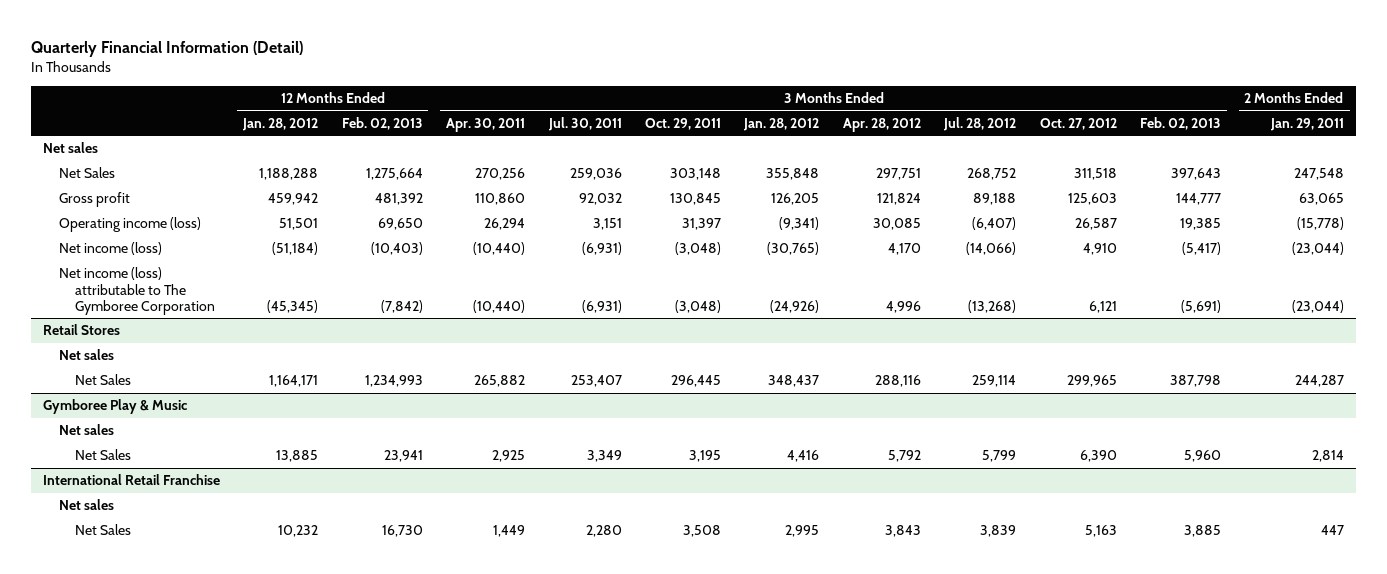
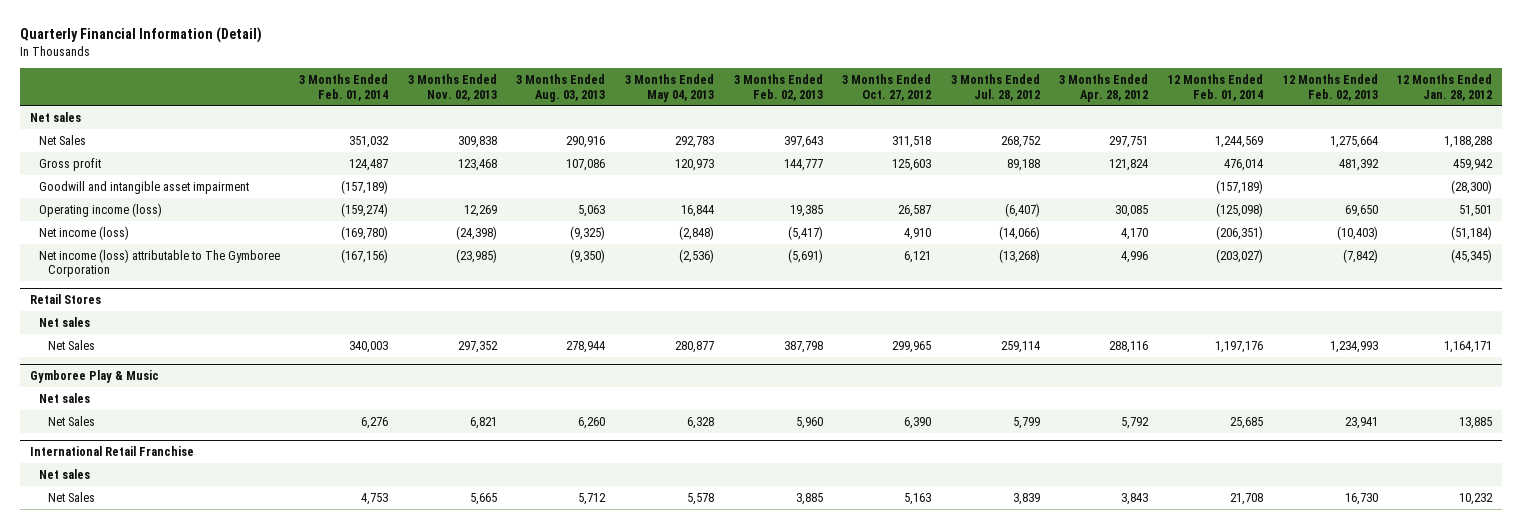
- | 12 Months Ended Jan. 28, 2012 | 12 Months Ended Feb. 02, 2013 | 3 Months Ended Apr. 30, 2011 | 3 Months Ended Jul. 30, 2011 | 3 Months Ended Oct. 29, 2011 | 3 Months Ended Jan. 28, 2012 | 3 Months Ended Apr. 28, 2012 | 3 Months Ended Jul. 28, 2012 | 3 Months Ended Oct. 27, 2012 | 3 Months Ended Feb. 02, 2013 | 2 Months Ended Jan. 29, 2011
+ | 3 Months Ended Feb. 01, 2014 | 3 Months Ended Nov. 02, 2013 | 3 Months Ended Aug. 03, 2013 | 3 Months Ended May 04, 2013 | 3 Months Ended Feb. 02, 2013 | 3 Months Ended Oct. 27, 2012 | 3 Months Ended Jul. 28, 2012 | 3 Months Ended Apr. 28, 2012 | 12 Months Ended Feb. 01, 2014 | 12 Months Ended Feb. 02, 2013 | 12 Months Ended Jan. 28, 2012
+ Goodwill and intangible asset impairment | (157,189) | | | | | | | | (157,189) | | (28,300)

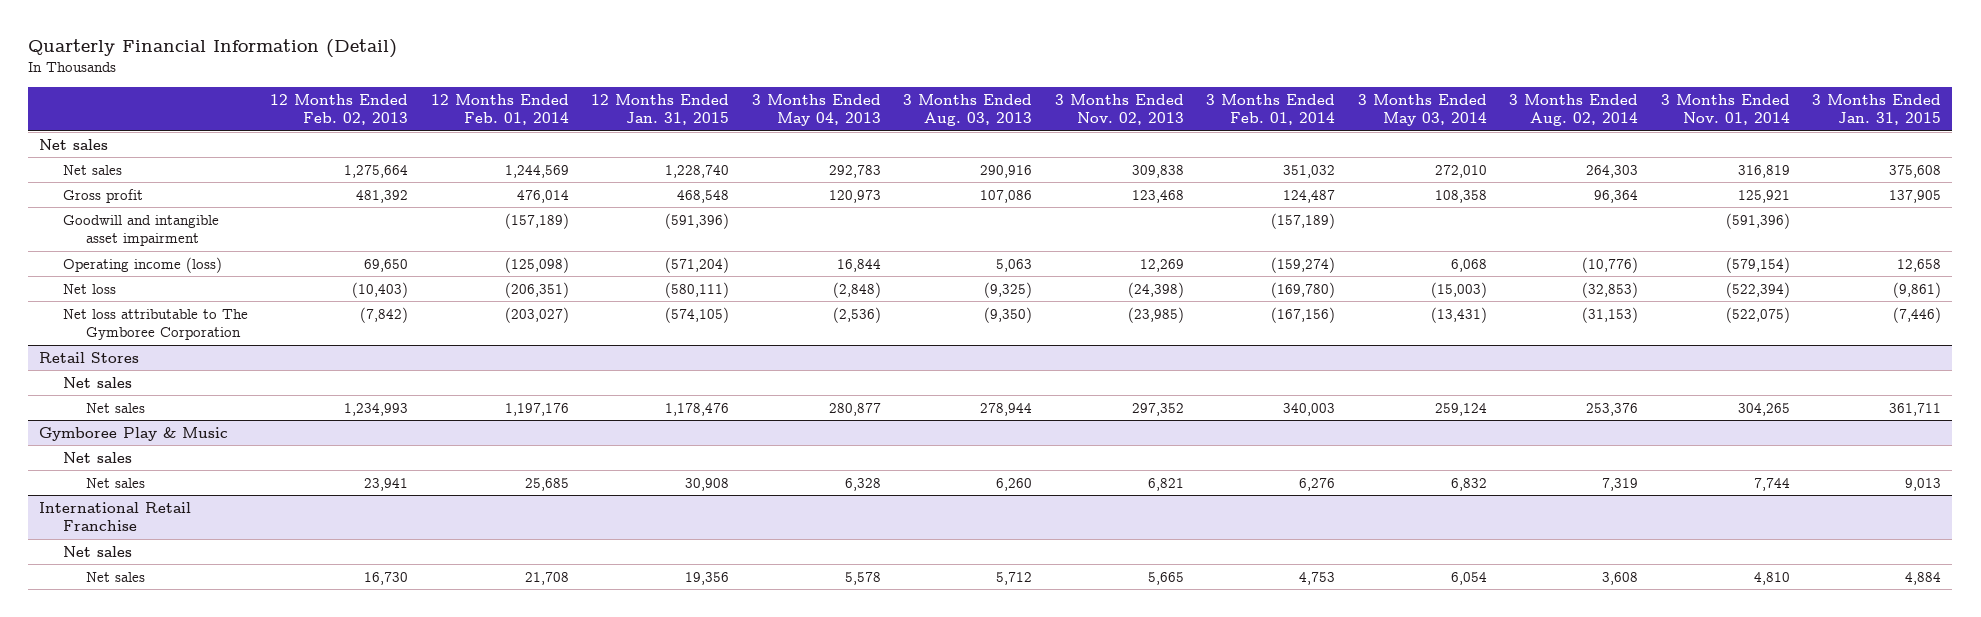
- | 3 Months Ended Feb. 01, 2014 | 3 Months Ended Nov. 02, 2013 | 3 Months Ended Aug. 03, 2013 | 3 Months Ended May 04, 2013 | 3 Months Ended Feb. 02, 2013 | 3 Months Ended Oct. 27, 2012 | 3 Months Ended Jul. 28, 2012 | 3 Months Ended Apr. 28, 2012 | 12 Months Ended Feb. 01, 2014 | 12 Months Ended Feb. 02, 2013 | 12 Months Ended Jan. 28, 2012
+ | 12 Months Ended Feb. 02, 2013 | 12 Months Ended Feb. 01, 2014 | 12 Months Ended Jan. 31, 2015 | 3 Months Ended May 04, 2013 | 3 Months Ended Aug. 03, 2013 | 3 Months Ended Nov. 02, 2013 | 3 Months Ended Feb. 01, 2014 | 3 Months Ended May 03, 2014 | 3 Months Ended Aug. 02, 2014 | 3 Months Ended Nov. 01, 2014 | 3 Months Ended Jan. 31, 2015
- Net Sales | 351,032 | 309,838 | 290,916 | 292,783 | 397,643 | 311,518 | 268,752 | 297,751 | 1,244,569 | 1,275,664 | 1,188,288
+ Net sales | 1,275,664 | 1,244,569 | 1,228,740 | 292,783 | 290,916 | 309,838 | 351,032 | 272,010 | 264,303 | 316,819 | 375,608
- Net income (loss) | (169,780) | (24,398) | (9,325) | (2,848) | (5,417) | 4,910 | (14,066) | 4,170 | (206,351) | (10,403) | (51,184)
- Net income (loss) attributable to The Gymboree Corporation | (167,156) | (23,985) | (9,350) | (2,536) | (5,691) | 6,121 | (13,268) | 4,996 | (203,027) | (7,842) | (45,345)
+ Net loss | (10,403) | (206,351) | (580,111) | (2,848) | (9,325) | (24,398) | (169,780) | (15,003) | (32,853) | (522,394) | (9,861)
+ Net loss attributable to The Gymboree Corporation | (7,842) | (203,027) | (574,105) | (2,536) | (9,350) | (23,985) | (167,156) | (13,431) | (31,153) | (522,075) | (7,446)
@ Retail Stores
- Net Sales | 340,003 | 297,352 | 278,944 | 280,877 | 387,798 | 299,965 | 259,114 | 288,116 | 1,197,176 | 1,234,993 | 1,164,171
+ Net sales | 1,234,993 | 1,197,176 | 1,178,476 | 280,877 | 278,944 | 297,352 | 340,003 | 259,124 | 253,376 | 304,265 | 361,711
@ Gymboree Play & Music
- Net Sales | 6,276 | 6,821 | 6,260 | 6,328 | 5,960 | 6,390 | 5,799 | 5,792 | 25,685 | 23,941 | 13,885
+ Net sales | 23,941 | 25,685 | 30,908 | 6,328 | 6,260 | 6,821 | 6,276 | 6,832 | 7,319 | 7,744 | 9,013
@ International Retail Franchise
- Net Sales | 4,753 | 5,665 | 5,712 | 5,578 | 3,885 | 5,163 | 3,839 | 3,843 | 21,708 | 16,730 | 10,232
+ Net sales | 16,730 | 21,708 | 19,356 | 5,578 | 5,712 | 5,665 | 4,753 | 6,054 | 3,608 | 4,810 | 4,884

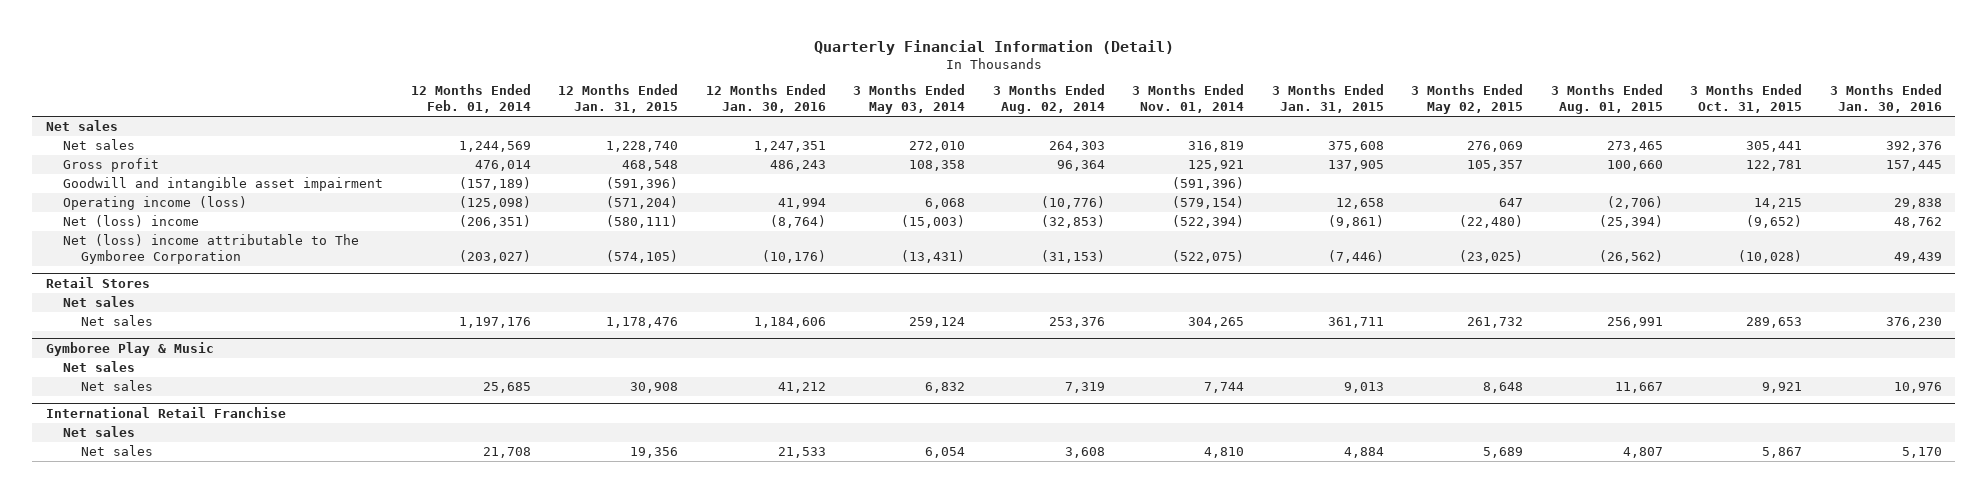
- | 12 Months Ended Feb. 02, 2013 | 12 Months Ended Feb. 01, 2014 | 12 Months Ended Jan. 31, 2015 | 3 Months Ended May 04, 2013 | 3 Months Ended Aug. 03, 2013 | 3 Months Ended Nov. 02, 2013 | 3 Months Ended Feb. 01, 2014 | 3 Months Ended May 03, 2014 | 3 Months Ended Aug. 02, 2014 | 3 Months Ended Nov. 01, 2014 | 3 Months Ended Jan. 31, 2015
+ | 12 Months Ended Feb. 01, 2014 | 12 Months Ended Jan. 31, 2015 | 12 Months Ended Jan. 30, 2016 | 3 Months Ended May 03, 2014 | 3 Months Ended Aug. 02, 2014 | 3 Months Ended Nov. 01, 2014 | 3 Months Ended Jan. 31, 2015 | 3 Months Ended May 02, 2015 | 3 Months Ended Aug. 01, 2015 | 3 Months Ended Oct. 31, 2015 | 3 Months Ended Jan. 30, 2016
- Net loss | (10,403) | (206,351) | (580,111) | (2,848) | (9,325) | (24,398) | (169,780) | (15,003) | (32,853) | (522,394) | (9,861)
- Net loss attributable to The Gymboree Corporation | (7,842) | (203,027) | (574,105) | (2,536) | (9,350) | (23,985) | (167,156) | (13,431) | (31,153) | (522,075) | (7,446)
+ Net (loss) income | (206,351) | (580,111) | (8,764) | (15,003) | (32,853) | (522,394) | (9,861) | (22,480) | (25,394) | (9,652) | 48,762
+ Net (loss) income attributable to The Gymboree Corporation | (203,027) | (574,105) | (10,176) | (13,431) | (31,153) | (522,075) | (7,446) | (23,025) | (26,562) | (10,028) | 49,439

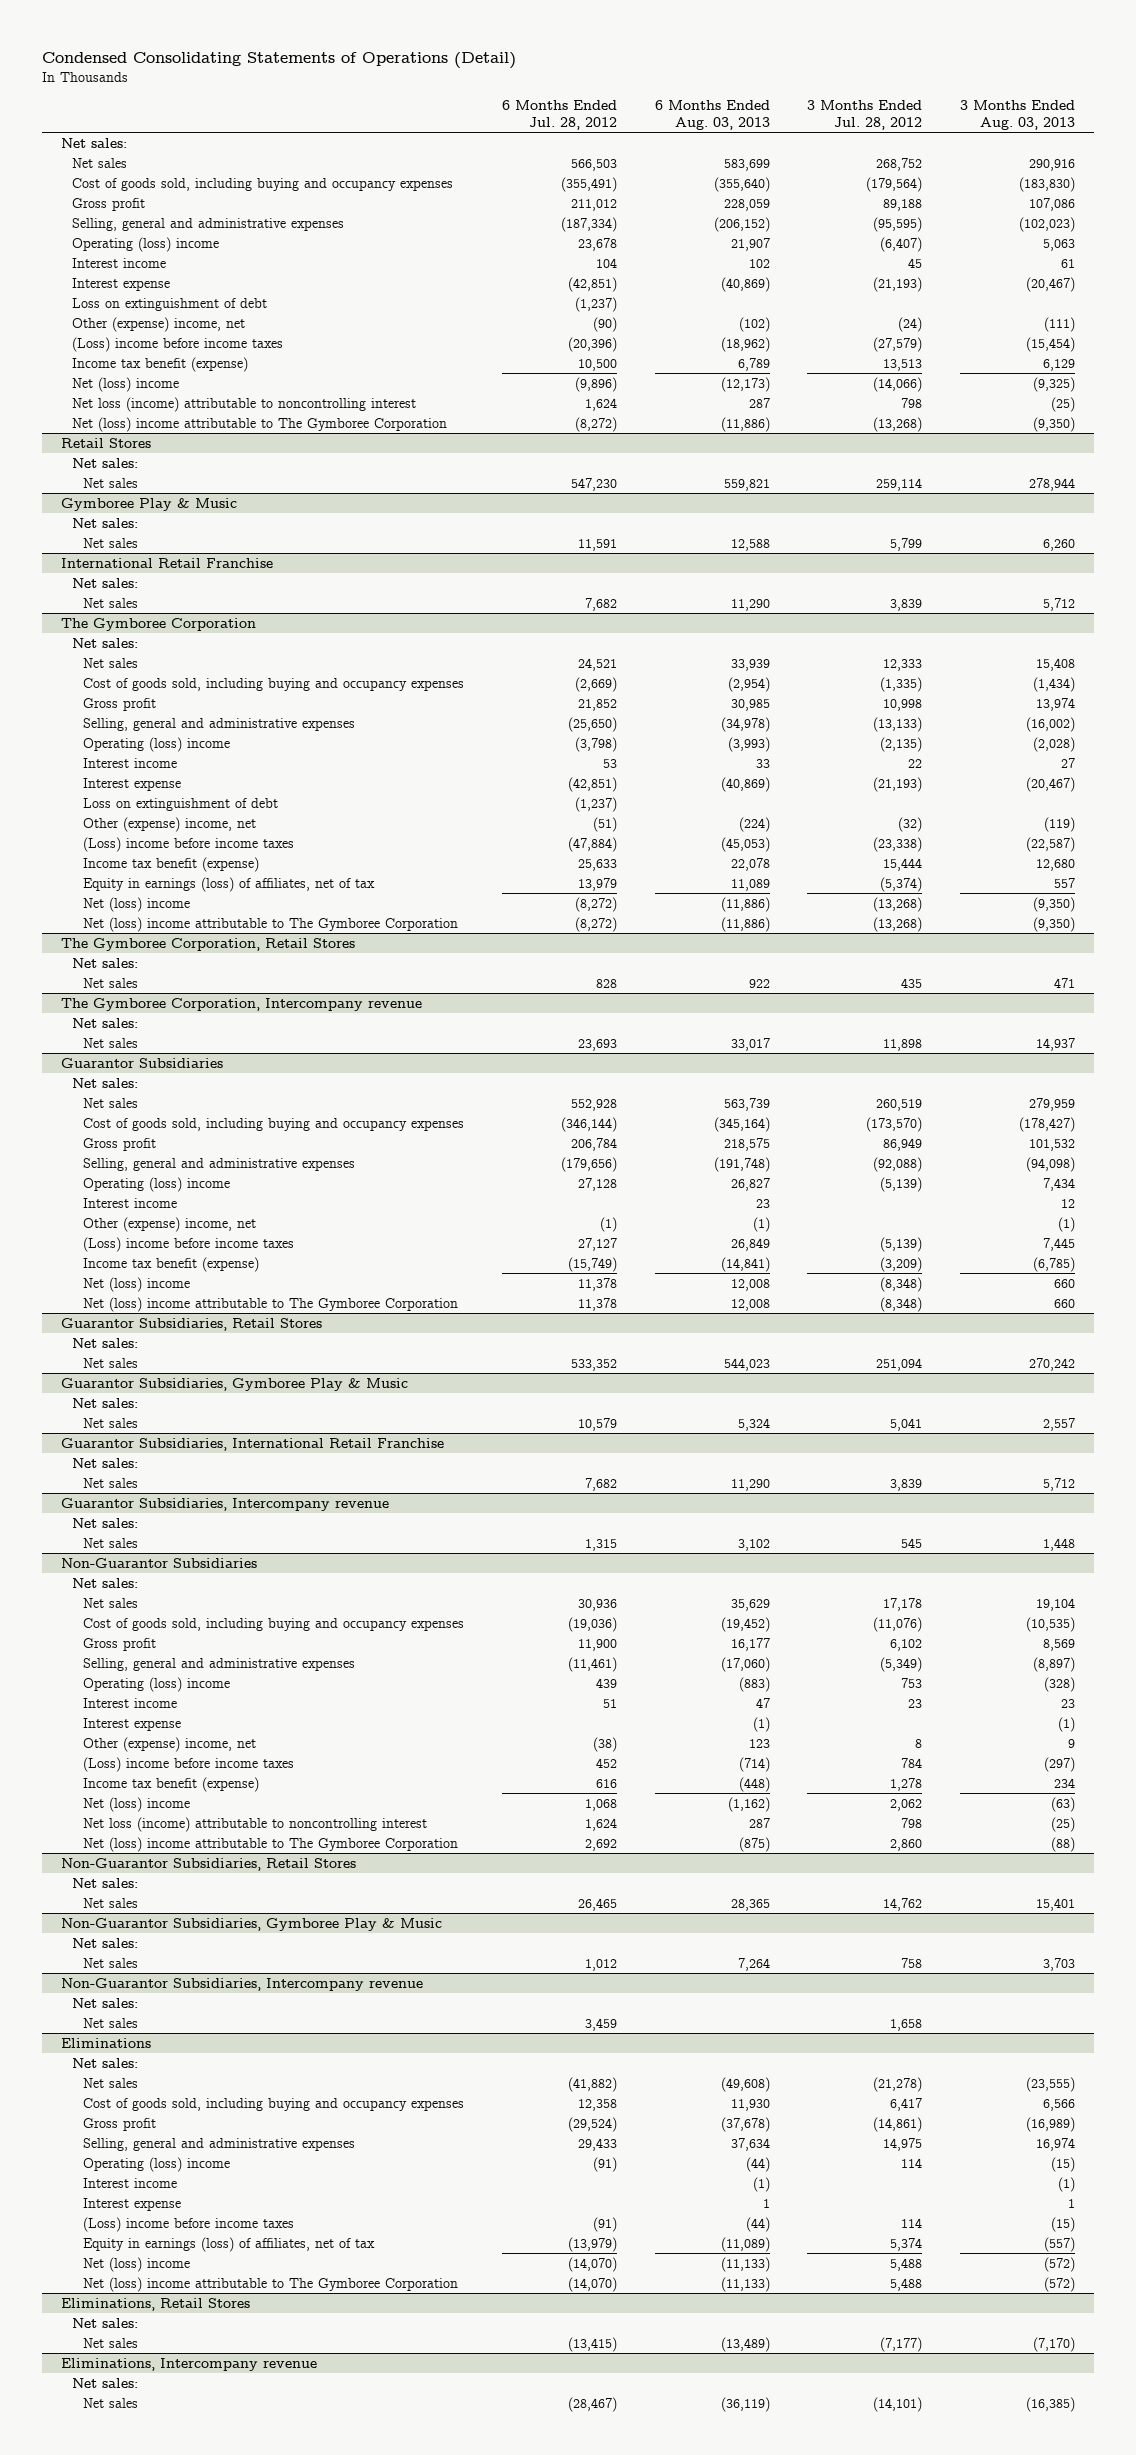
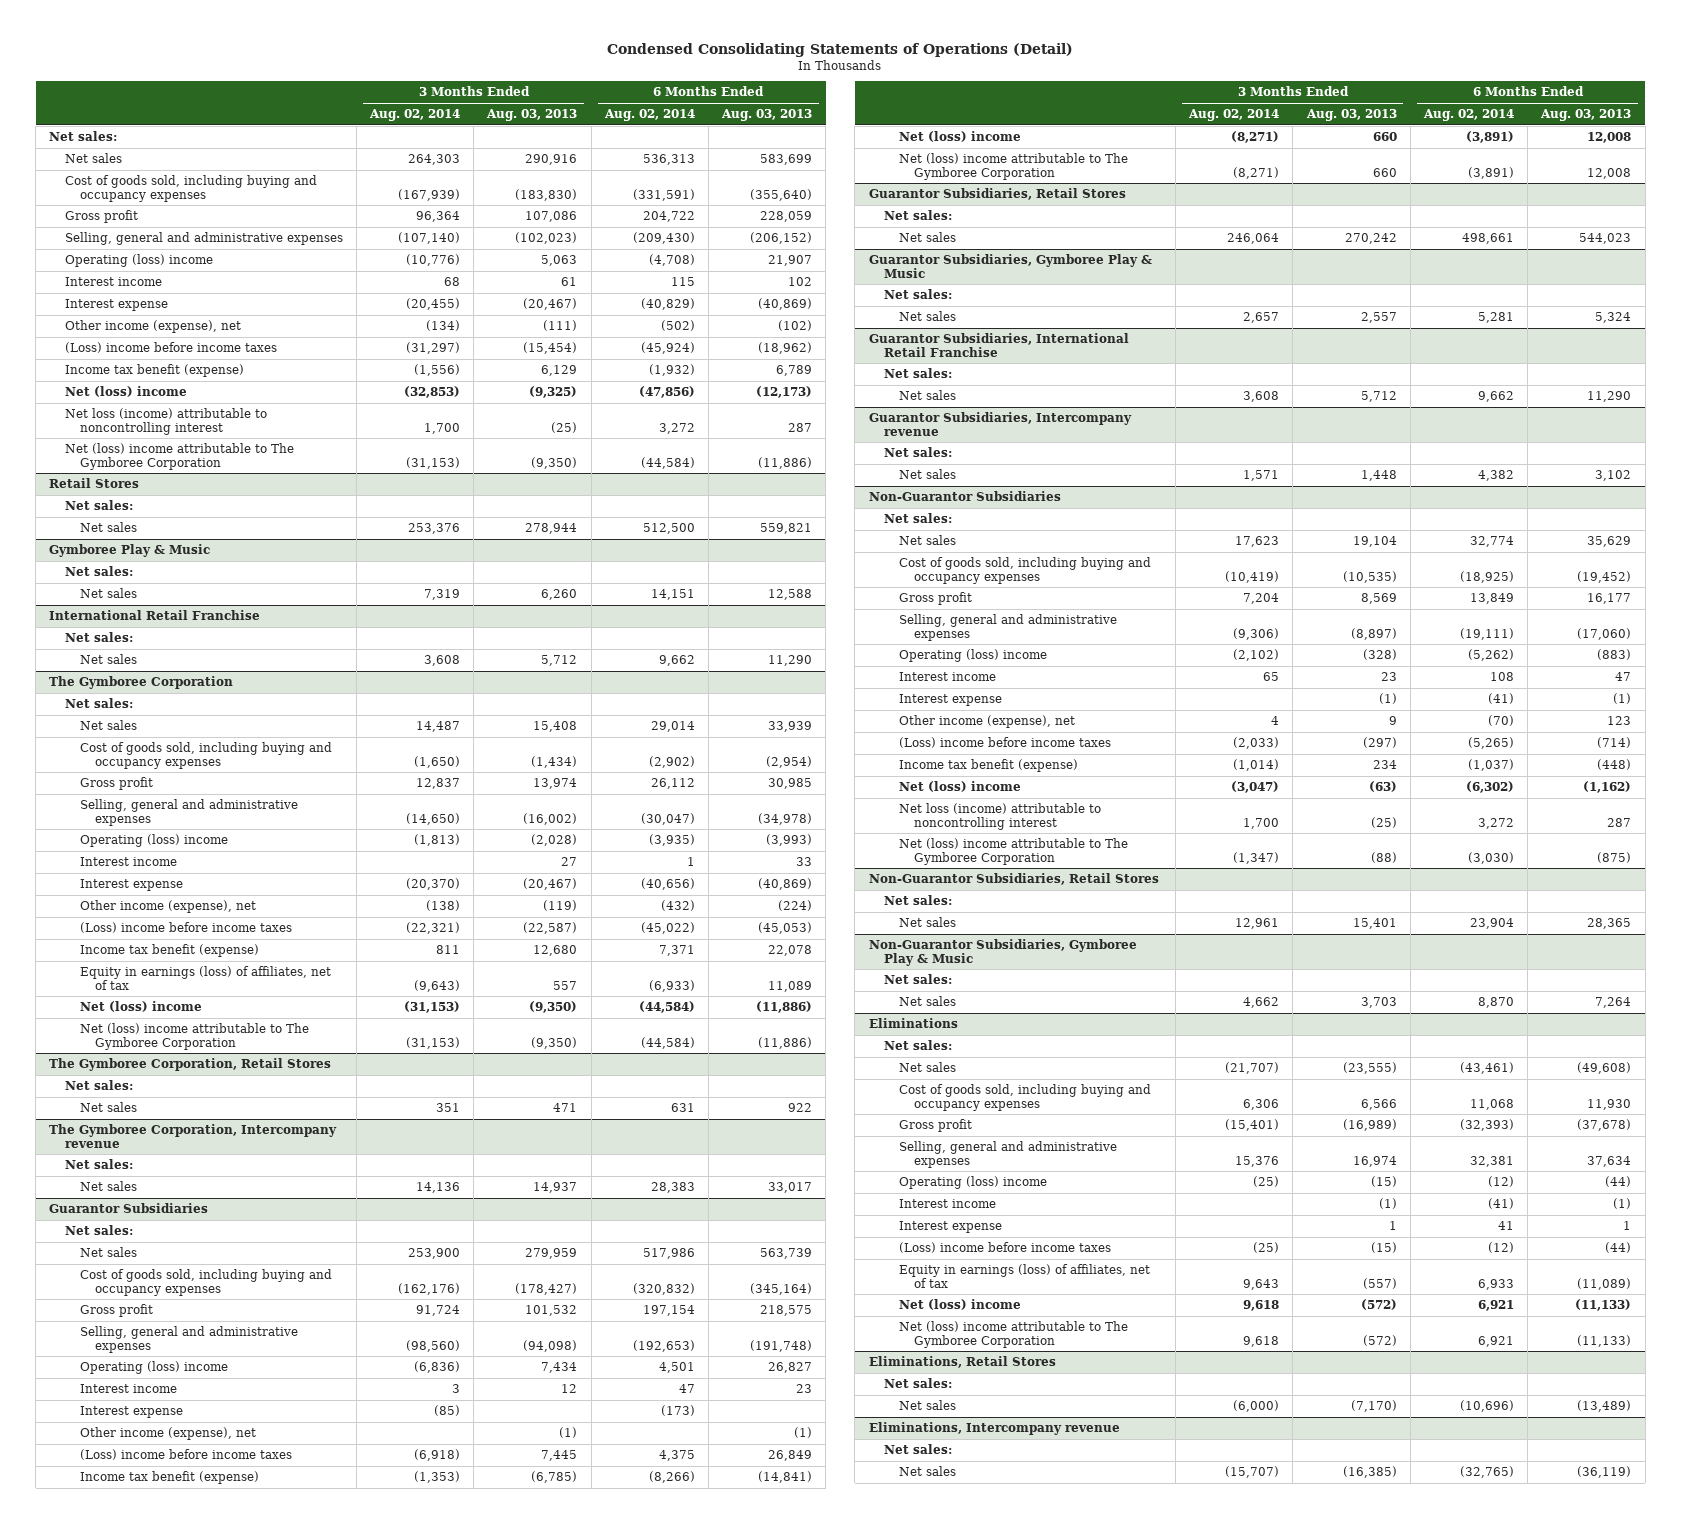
- | 6 Months Ended Jul. 28, 2012 | 6 Months Ended Aug. 03, 2013 | 3 Months Ended Jul. 28, 2012 | 3 Months Ended Aug. 03, 2013
+ | 3 Months Ended Aug. 02, 2014 | 3 Months Ended Aug. 03, 2013 | 6 Months Ended Aug. 02, 2014 | 6 Months Ended Aug. 03, 2013
- Loss on extinguishment of debt | (1,237) | | |
- Other (expense) income, net | (90) | (102) | (24) | (111)
+ Other income (expense), net | (134) | (111) | (502) | (102)
@ The Gymboree Corporation
- Loss on extinguishment of debt | (1,237) | | |
- Other (expense) income, net | (51) | (224) | (32) | (119)
+ Other income (expense), net | (138) | (119) | (432) | (224)
@ Guarantor Subsidiaries
- Other (expense) income, net | (1) | (1) | | (1)
+ Interest expense | (85) | | (173) |
+ Other income (expense), net | | (1) | | (1)
@ Non-Guarantor Subsidiaries
- Other (expense) income, net | (38) | 123 | 8 | 9
+ Other income (expense), net | 4 | 9 | (70) | 123
- Non-Guarantor Subsidiaries, Intercompany revenue
- Net sales:
- Net sales | 3,459 | | 1,658 |

